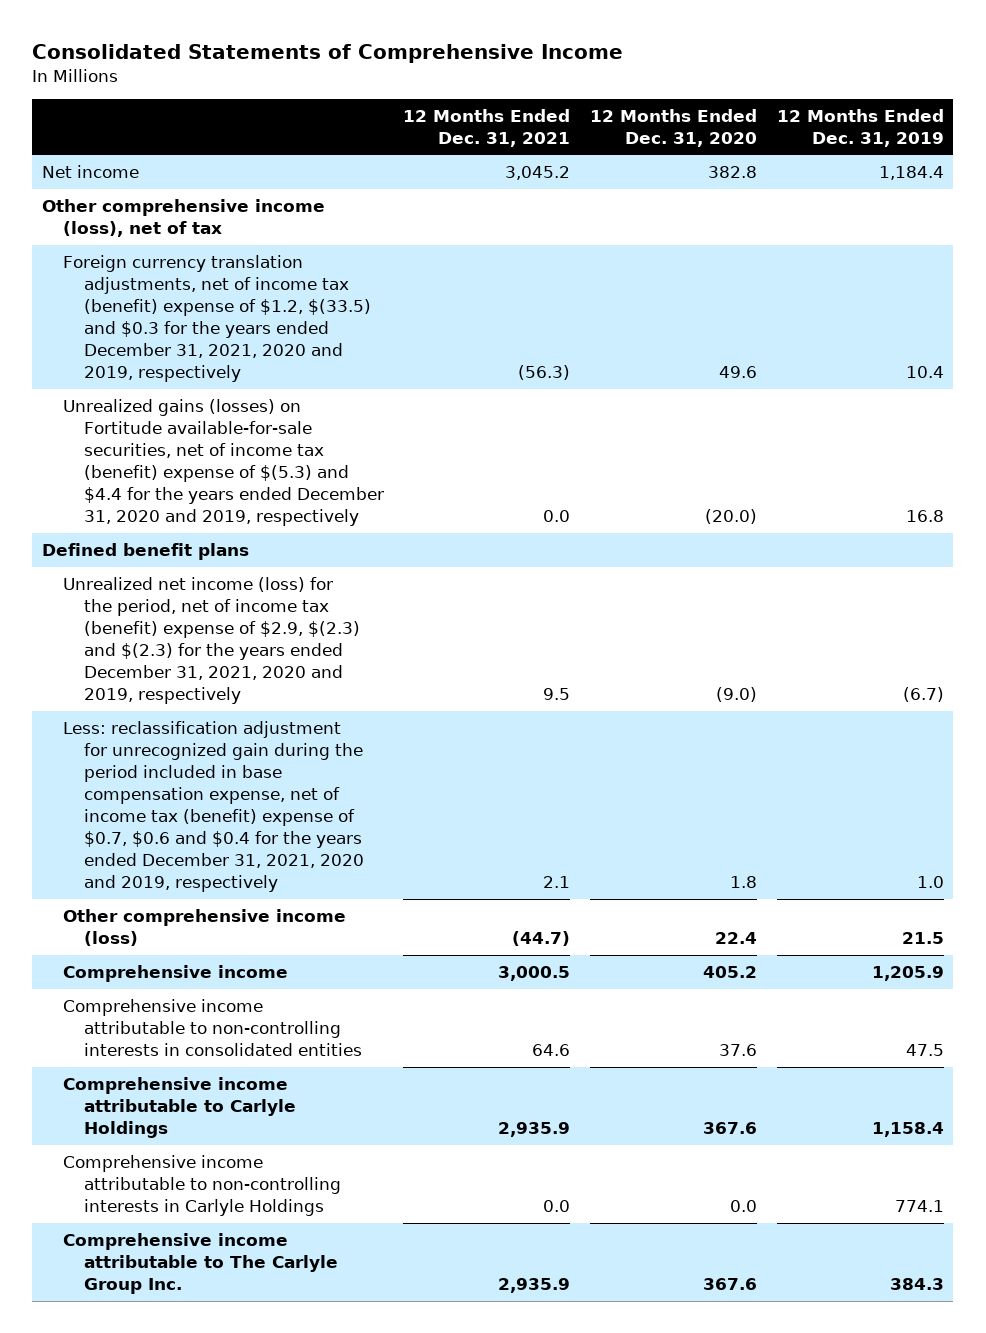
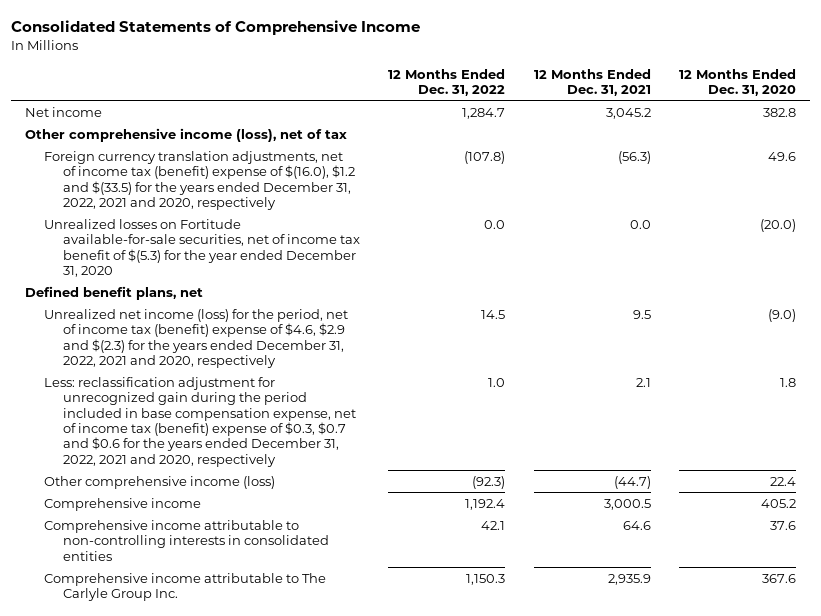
- | 12 Months Ended Dec. 31, 2021 | 12 Months Ended Dec. 31, 2020 | 12 Months Ended Dec. 31, 2019
+ | 12 Months Ended Dec. 31, 2022 | 12 Months Ended Dec. 31, 2021 | 12 Months Ended Dec. 31, 2020
- Foreign currency translation adjustments, net of income tax (benefit) expense of $1.2, $(33.5) and $0.3 for the years ended December 31, 2021, 2020 and 2019, respectively | (56.3) | 49.6 | 10.4
- Unrealized gains (losses) on Fortitude available-for-sale securities, net of income tax (benefit) expense of $(5.3) and $4.4 for the years ended December 31, 2020 and 2019, respectively | 0.0 | (20.0) | 16.8
- Defined benefit plans
- Unrealized net income (loss) for the period, net of income tax (benefit) expense of $2.9, $(2.3) and $(2.3) for the years ended December 31, 2021, 2020 and 2019, respectively | 9.5 | (9.0) | (6.7)
- Less: reclassification adjustment for unrecognized gain during the period included in base compensation expense, net of income tax (benefit) expense of $0.7, $0.6 and $0.4 for the years ended December 31, 2021, 2020 and 2019, respectively | 2.1 | 1.8 | 1.0
+ Foreign currency translation adjustments, net of income tax (benefit) expense of $(16.0), $1.2 and $(33.5) for the years ended December 31, 2022, 2021 and 2020, respectively | (107.8) | (56.3) | 49.6
+ Unrealized losses on Fortitude available-for-sale securities, net of income tax benefit of $(5.3) for the year ended December 31, 2020 | 0.0 | 0.0 | (20.0)
+ Defined benefit plans, net
+ Unrealized net income (loss) for the period, net of income tax (benefit) expense of $4.6, $2.9 and $(2.3) for the years ended December 31, 2022, 2021 and 2020, respectively | 14.5 | 9.5 | (9.0)
+ Less: reclassification adjustment for unrecognized gain during the period included in base compensation expense, net of income tax (benefit) expense of $0.3, $0.7 and $0.6 for the years ended December 31, 2022, 2021 and 2020, respectively | 1.0 | 2.1 | 1.8
- Comprehensive income attributable to Carlyle Holdings | 2,935.9 | 367.6 | 1,158.4
- Comprehensive income attributable to non-controlling interests in Carlyle Holdings | 0.0 | 0.0 | 774.1

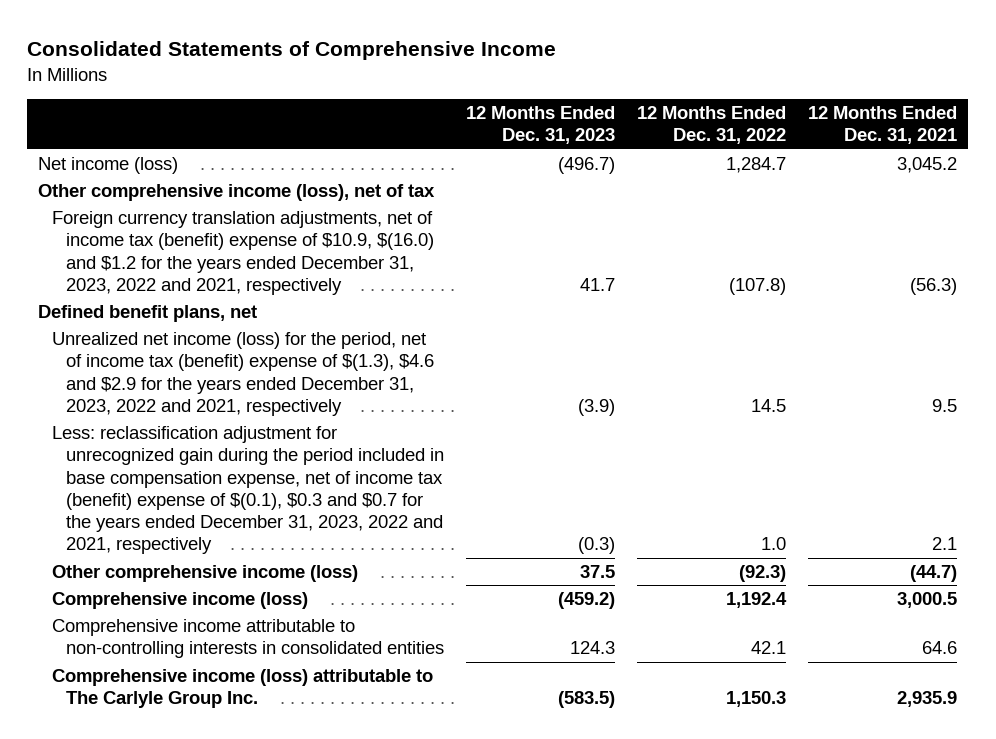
- | 12 Months Ended Dec. 31, 2022 | 12 Months Ended Dec. 31, 2021 | 12 Months Ended Dec. 31, 2020
+ | 12 Months Ended Dec. 31, 2023 | 12 Months Ended Dec. 31, 2022 | 12 Months Ended Dec. 31, 2021
- Net income | 1,284.7 | 3,045.2 | 382.8
+ Net income (loss) | (496.7) | 1,284.7 | 3,045.2
- Foreign currency translation adjustments, net of income tax (benefit) expense of $(16.0), $1.2 and $(33.5) for the years ended December 31, 2022, 2021 and 2020, respectively | (107.8) | (56.3) | 49.6
- Unrealized losses on Fortitude available-for-sale securities, net of income tax benefit of $(5.3) for the year ended December 31, 2020 | 0.0 | 0.0 | (20.0)
+ Foreign currency translation adjustments, net of income tax (benefit) expense of $10.9, $(16.0) and $1.2 for the years ended December 31, 2023, 2022 and 2021, respectively | 41.7 | (107.8) | (56.3)
- Unrealized net income (loss) for the period, net of income tax (benefit) expense of $4.6, $2.9 and $(2.3) for the years ended December 31, 2022, 2021 and 2020, respectively | 14.5 | 9.5 | (9.0)
- Less: reclassification adjustment for unrecognized gain during the period included in base compensation expense, net of income tax (benefit) expense of $0.3, $0.7 and $0.6 for the years ended December 31, 2022, 2021 and 2020, respectively | 1.0 | 2.1 | 1.8
+ Unrealized net income (loss) for the period, net of income tax (benefit) expense of $(1.3), $4.6 and $2.9 for the years ended December 31, 2023, 2022 and 2021, respectively | (3.9) | 14.5 | 9.5
+ Less: reclassification adjustment for unrecognized gain during the period included in base compensation expense, net of income tax (benefit) expense of $(0.1), $0.3 and $0.7 for the years ended December 31, 2023, 2022 and 2021, respectively | (0.3) | 1.0 | 2.1
- Comprehensive income | 1,192.4 | 3,000.5 | 405.2
+ Comprehensive income (loss) | (459.2) | 1,192.4 | 3,000.5
- Comprehensive income attributable to The Carlyle Group Inc. | 1,150.3 | 2,935.9 | 367.6
+ Comprehensive income (loss) attributable to The Carlyle Group Inc. | (583.5) | 1,150.3 | 2,935.9

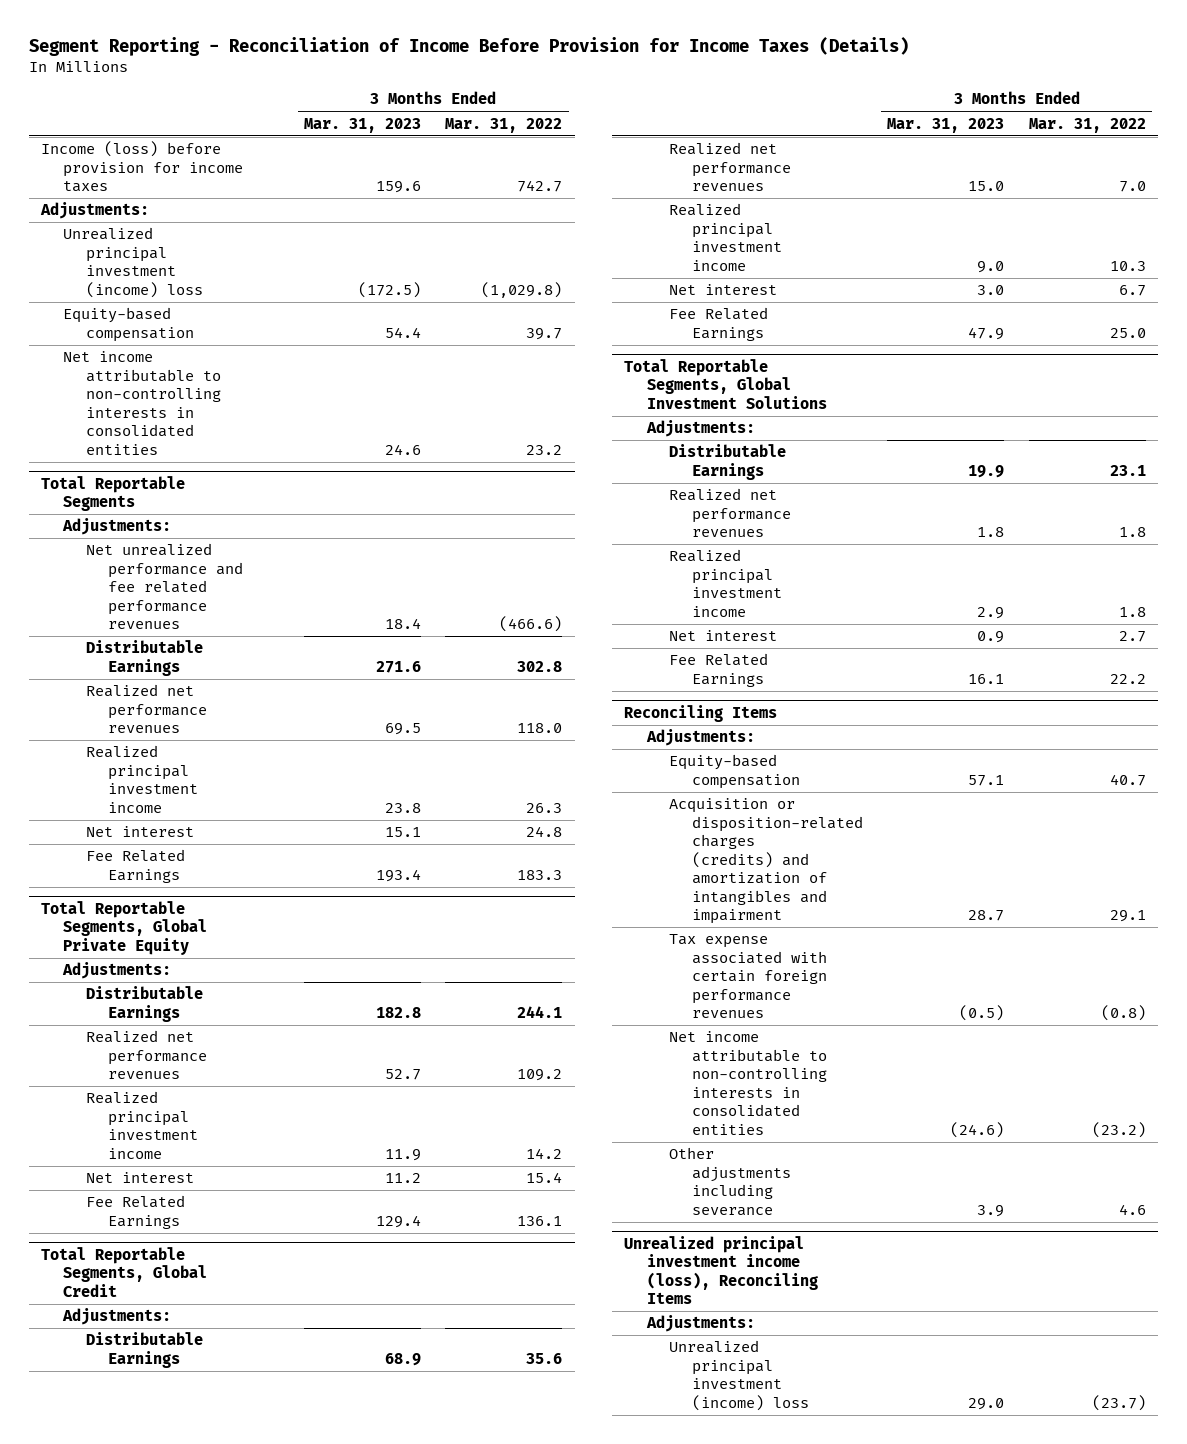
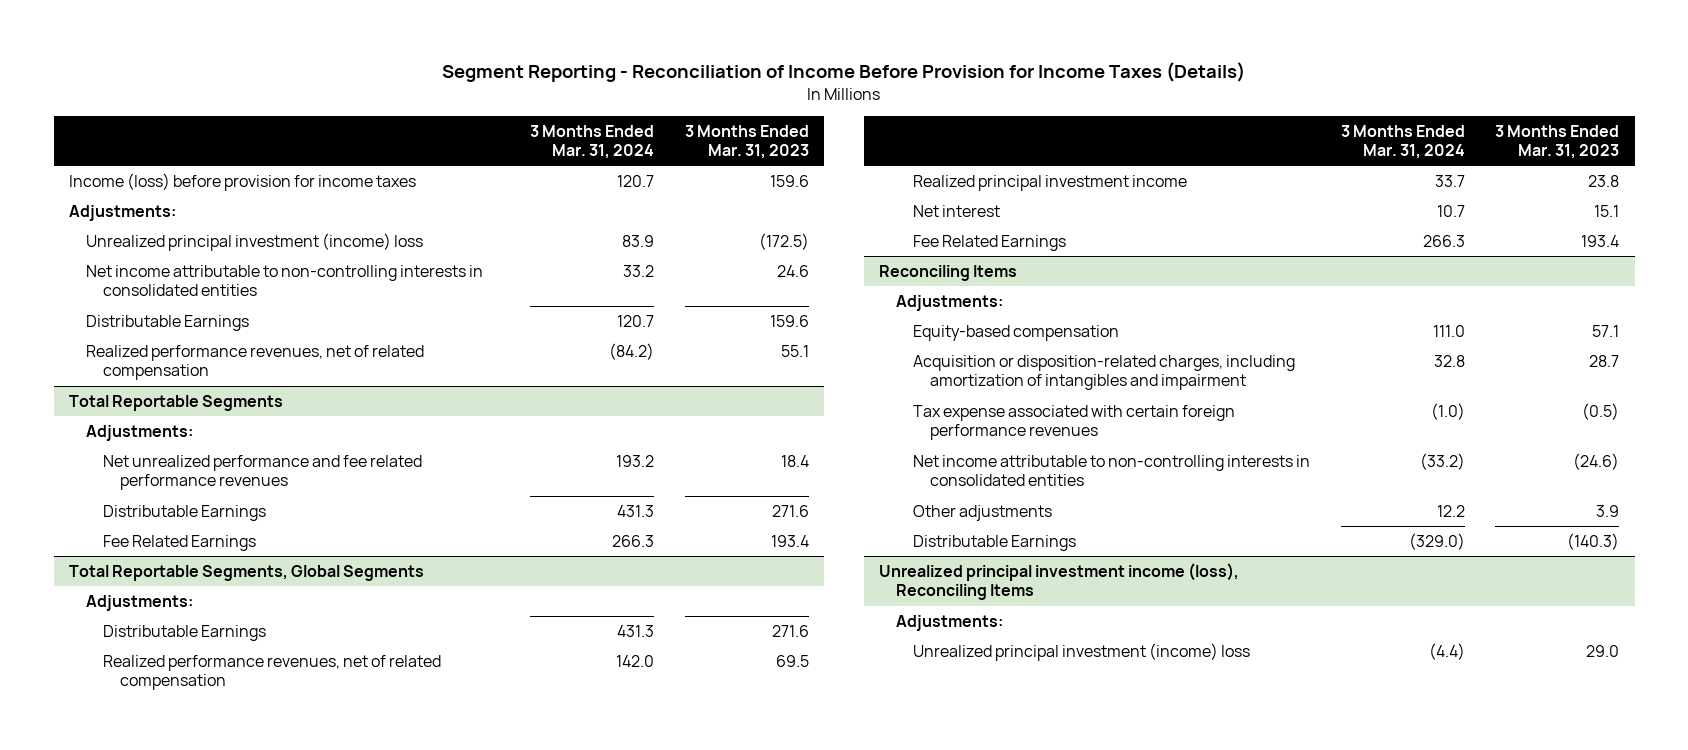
- | 3 Months Ended Mar. 31, 2023 | 3 Months Ended Mar. 31, 2022
+ | 3 Months Ended Mar. 31, 2024 | 3 Months Ended Mar. 31, 2023
- Equity-based compensation | 54.4 | 39.7
+ Distributable Earnings | 120.7 | 159.6
+ Realized performance revenues, net of related compensation | (84.2) | 55.1
@ Total Reportable Segments
- Realized net performance revenues | 69.5 | 118.0
+ Fee Related Earnings | 266.3 | 193.4
+ Total Reportable Segments, Global Segments
+ Adjustments:
+ Distributable Earnings | 431.3 | 271.6
+ Realized performance revenues, net of related compensation | 142.0 | 69.5
- Total Reportable Segments, Global Private Equity
- Adjustments:
- Distributable Earnings | 182.8 | 244.1
- Realized net performance revenues | 52.7 | 109.2
- Realized principal investment income | 11.9 | 14.2
- Net interest | 11.2 | 15.4
- Fee Related Earnings | 129.4 | 136.1
- Total Reportable Segments, Global Credit
- Adjustments:
- Distributable Earnings | 68.9 | 35.6
- Realized net performance revenues | 15.0 | 7.0
- Realized principal investment income | 9.0 | 10.3
- Net interest | 3.0 | 6.7
- Fee Related Earnings | 47.9 | 25.0
- Total Reportable Segments, Global Investment Solutions
- Adjustments:
- Distributable Earnings | 19.9 | 23.1
- Realized net performance revenues | 1.8 | 1.8
- Realized principal investment income | 2.9 | 1.8
- Net interest | 0.9 | 2.7
- Fee Related Earnings | 16.1 | 22.2
@ Reconciling Items
- Acquisition or disposition-related charges (credits) and amortization of intangibles and impairment | 28.7 | 29.1
+ Acquisition or disposition-related charges, including amortization of intangibles and impairment | 32.8 | 28.7
- Other adjustments including severance | 3.9 | 4.6
+ Other adjustments | 12.2 | 3.9
+ Distributable Earnings | (329.0) | (140.3)

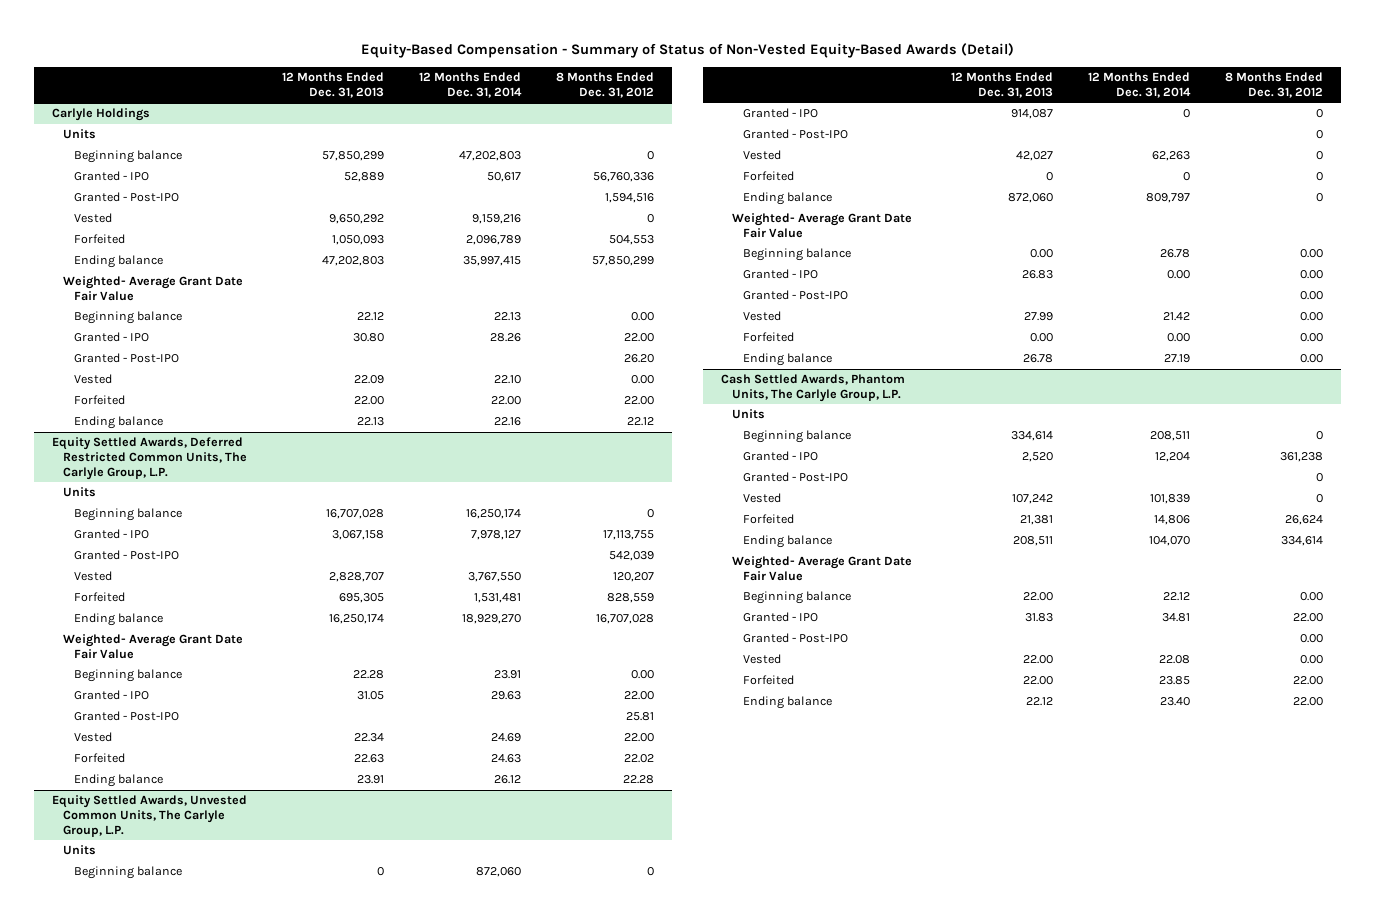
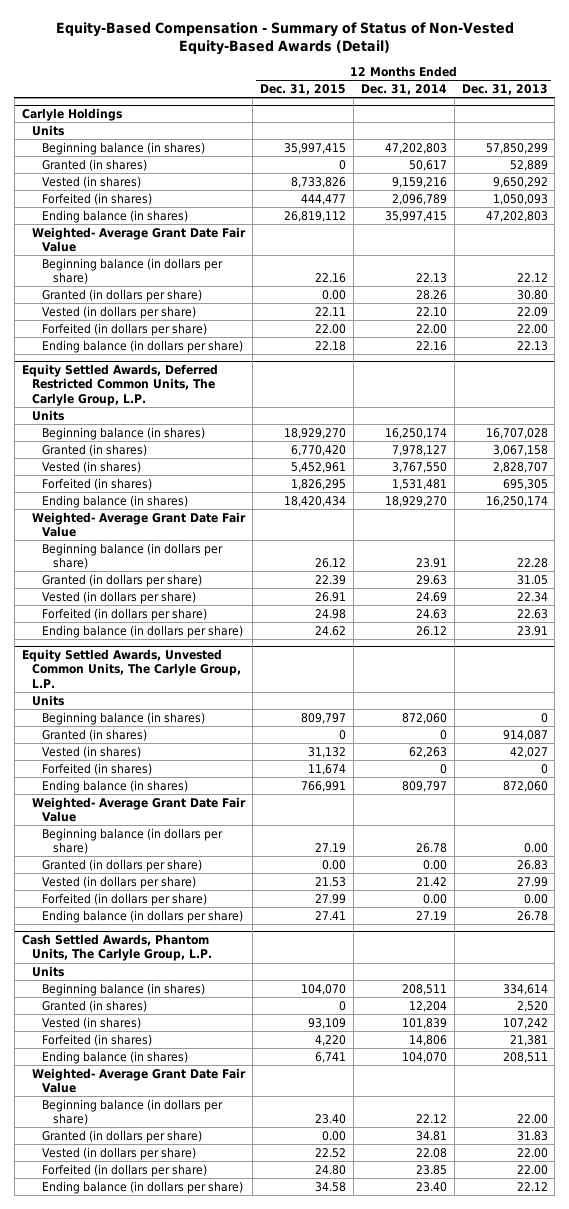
- | 12 Months Ended Dec. 31, 2013 | 12 Months Ended Dec. 31, 2014 | 8 Months Ended Dec. 31, 2012
+ | 12 Months Ended Dec. 31, 2015 | 12 Months Ended Dec. 31, 2014 | 12 Months Ended Dec. 31, 2013
@ Carlyle Holdings
- Beginning balance | 57,850,299 | 47,202,803 | 0
- Granted - IPO | 52,889 | 50,617 | 56,760,336
- Granted - Post-IPO | | | 1,594,516
- Vested | 9,650,292 | 9,159,216 | 0
- Forfeited | 1,050,093 | 2,096,789 | 504,553
- Ending balance | 47,202,803 | 35,997,415 | 57,850,299
+ Beginning balance (in shares) | 35,997,415 | 47,202,803 | 57,850,299
+ Granted (in shares) | 0 | 50,617 | 52,889
+ Vested (in shares) | 8,733,826 | 9,159,216 | 9,650,292
+ Forfeited (in shares) | 444,477 | 2,096,789 | 1,050,093
+ Ending balance (in shares) | 26,819,112 | 35,997,415 | 47,202,803
- Beginning balance | 22.12 | 22.13 | 0.00
- Granted - IPO | 30.80 | 28.26 | 22.00
- Granted - Post-IPO | | | 26.20
- Vested | 22.09 | 22.10 | 0.00
- Forfeited | 22.00 | 22.00 | 22.00
- Ending balance | 22.13 | 22.16 | 22.12
+ Beginning balance (in dollars per share) | 22.16 | 22.13 | 22.12
+ Granted (in dollars per share) | 0.00 | 28.26 | 30.80
+ Vested (in dollars per share) | 22.11 | 22.10 | 22.09
+ Forfeited (in dollars per share) | 22.00 | 22.00 | 22.00
+ Ending balance (in dollars per share) | 22.18 | 22.16 | 22.13
@ Equity Settled Awards, Deferred Restricted Common Units, The Carlyle Group, L.P.
- Beginning balance | 16,707,028 | 16,250,174 | 0
- Granted - IPO | 3,067,158 | 7,978,127 | 17,113,755
- Granted - Post-IPO | | | 542,039
- Vested | 2,828,707 | 3,767,550 | 120,207
- Forfeited | 695,305 | 1,531,481 | 828,559
- Ending balance | 16,250,174 | 18,929,270 | 16,707,028
+ Beginning balance (in shares) | 18,929,270 | 16,250,174 | 16,707,028
+ Granted (in shares) | 6,770,420 | 7,978,127 | 3,067,158
+ Vested (in shares) | 5,452,961 | 3,767,550 | 2,828,707
+ Forfeited (in shares) | 1,826,295 | 1,531,481 | 695,305
+ Ending balance (in shares) | 18,420,434 | 18,929,270 | 16,250,174
- Beginning balance | 22.28 | 23.91 | 0.00
- Granted - IPO | 31.05 | 29.63 | 22.00
- Granted - Post-IPO | | | 25.81
- Vested | 22.34 | 24.69 | 22.00
- Forfeited | 22.63 | 24.63 | 22.02
- Ending balance | 23.91 | 26.12 | 22.28
+ Beginning balance (in dollars per share) | 26.12 | 23.91 | 22.28
+ Granted (in dollars per share) | 22.39 | 29.63 | 31.05
+ Vested (in dollars per share) | 26.91 | 24.69 | 22.34
+ Forfeited (in dollars per share) | 24.98 | 24.63 | 22.63
+ Ending balance (in dollars per share) | 24.62 | 26.12 | 23.91
@ Equity Settled Awards, Unvested Common Units, The Carlyle Group, L.P.
- Beginning balance | 0 | 872,060 | 0
- Granted - IPO | 914,087 | 0 | 0
- Granted - Post-IPO | | | 0
- Vested | 42,027 | 62,263 | 0
- Forfeited | 0 | 0 | 0
- Ending balance | 872,060 | 809,797 | 0
+ Beginning balance (in shares) | 809,797 | 872,060 | 0
+ Granted (in shares) | 0 | 0 | 914,087
+ Vested (in shares) | 31,132 | 62,263 | 42,027
+ Forfeited (in shares) | 11,674 | 0 | 0
+ Ending balance (in shares) | 766,991 | 809,797 | 872,060
- Beginning balance | 0.00 | 26.78 | 0.00
- Granted - IPO | 26.83 | 0.00 | 0.00
- Granted - Post-IPO | | | 0.00
- Vested | 27.99 | 21.42 | 0.00
- Forfeited | 0.00 | 0.00 | 0.00
- Ending balance | 26.78 | 27.19 | 0.00
+ Beginning balance (in dollars per share) | 27.19 | 26.78 | 0.00
+ Granted (in dollars per share) | 0.00 | 0.00 | 26.83
+ Vested (in dollars per share) | 21.53 | 21.42 | 27.99
+ Forfeited (in dollars per share) | 27.99 | 0.00 | 0.00
+ Ending balance (in dollars per share) | 27.41 | 27.19 | 26.78
@ Cash Settled Awards, Phantom Units, The Carlyle Group, L.P.
- Beginning balance | 334,614 | 208,511 | 0
- Granted - IPO | 2,520 | 12,204 | 361,238
- Granted - Post-IPO | | | 0
- Vested | 107,242 | 101,839 | 0
- Forfeited | 21,381 | 14,806 | 26,624
- Ending balance | 208,511 | 104,070 | 334,614
+ Beginning balance (in shares) | 104,070 | 208,511 | 334,614
+ Granted (in shares) | 0 | 12,204 | 2,520
+ Vested (in shares) | 93,109 | 101,839 | 107,242
+ Forfeited (in shares) | 4,220 | 14,806 | 21,381
+ Ending balance (in shares) | 6,741 | 104,070 | 208,511
- Beginning balance | 22.00 | 22.12 | 0.00
- Granted - IPO | 31.83 | 34.81 | 22.00
- Granted - Post-IPO | | | 0.00
- Vested | 22.00 | 22.08 | 0.00
- Forfeited | 22.00 | 23.85 | 22.00
- Ending balance | 22.12 | 23.40 | 22.00
+ Beginning balance (in dollars per share) | 23.40 | 22.12 | 22.00
+ Granted (in dollars per share) | 0.00 | 34.81 | 31.83
+ Vested (in dollars per share) | 22.52 | 22.08 | 22.00
+ Forfeited (in dollars per share) | 24.80 | 23.85 | 22.00
+ Ending balance (in dollars per share) | 34.58 | 23.40 | 22.12

